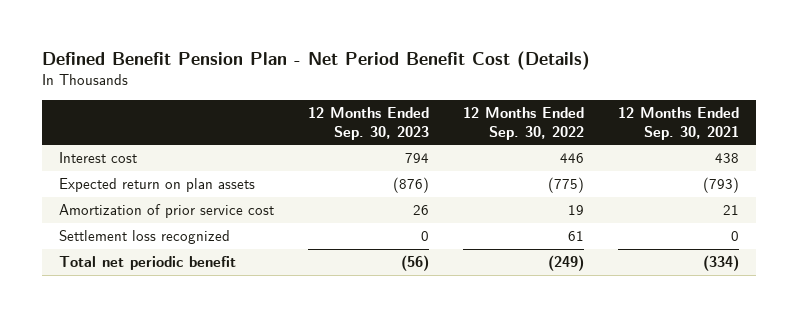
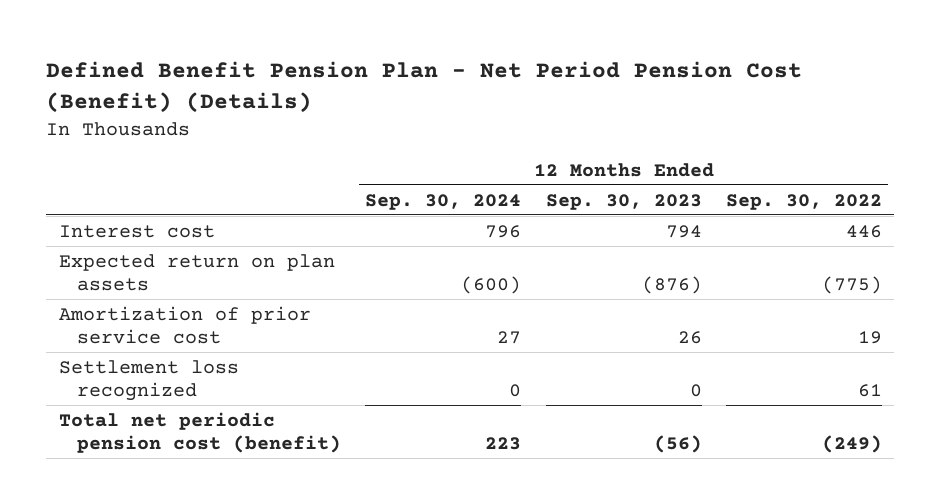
- Defined Benefit Pension Plan - Net Period Benefit Cost (Details)
+ Defined Benefit Pension Plan - Net Period Pension Cost (Benefit) (Details)
- | 12 Months Ended Sep. 30, 2023 | 12 Months Ended Sep. 30, 2022 | 12 Months Ended Sep. 30, 2021
+ | 12 Months Ended Sep. 30, 2024 | 12 Months Ended Sep. 30, 2023 | 12 Months Ended Sep. 30, 2022
- Total net periodic benefit | (56) | (249) | (334)
+ Total net periodic pension cost (benefit) | 223 | (56) | (249)

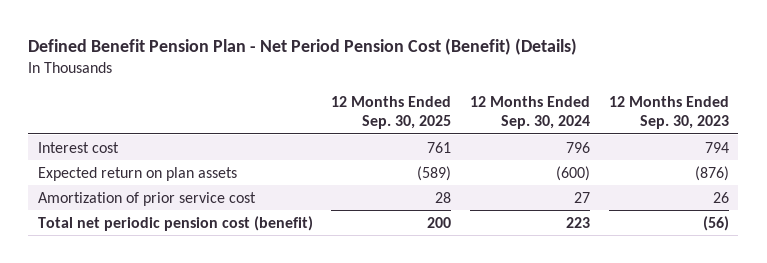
- | 12 Months Ended Sep. 30, 2024 | 12 Months Ended Sep. 30, 2023 | 12 Months Ended Sep. 30, 2022
+ | 12 Months Ended Sep. 30, 2025 | 12 Months Ended Sep. 30, 2024 | 12 Months Ended Sep. 30, 2023
- Settlement loss recognized | 0 | 0 | 61

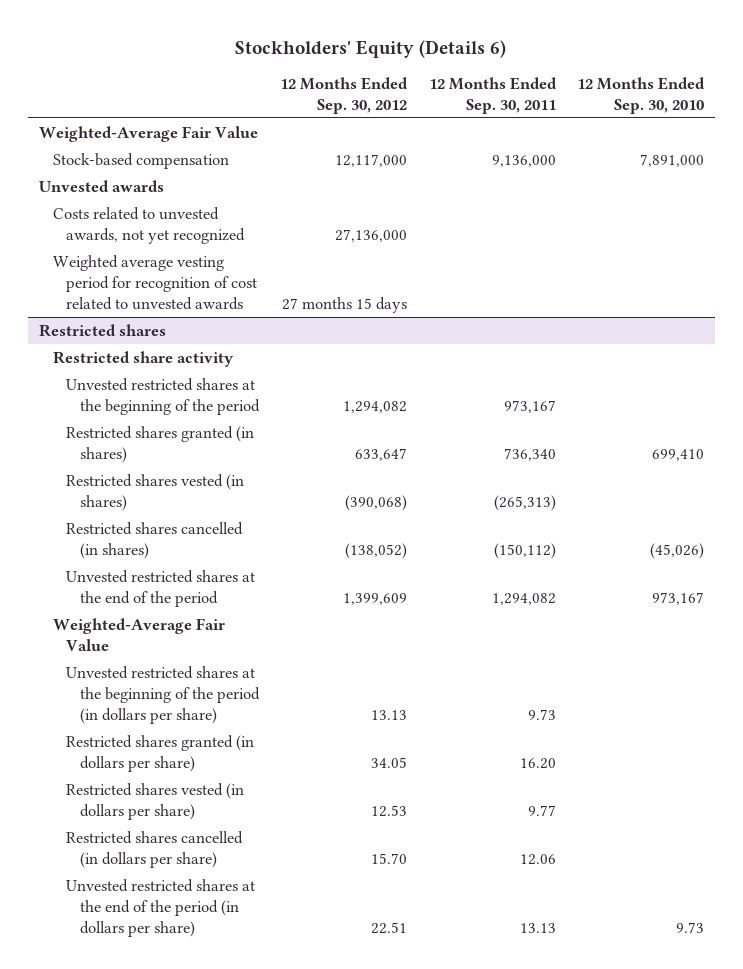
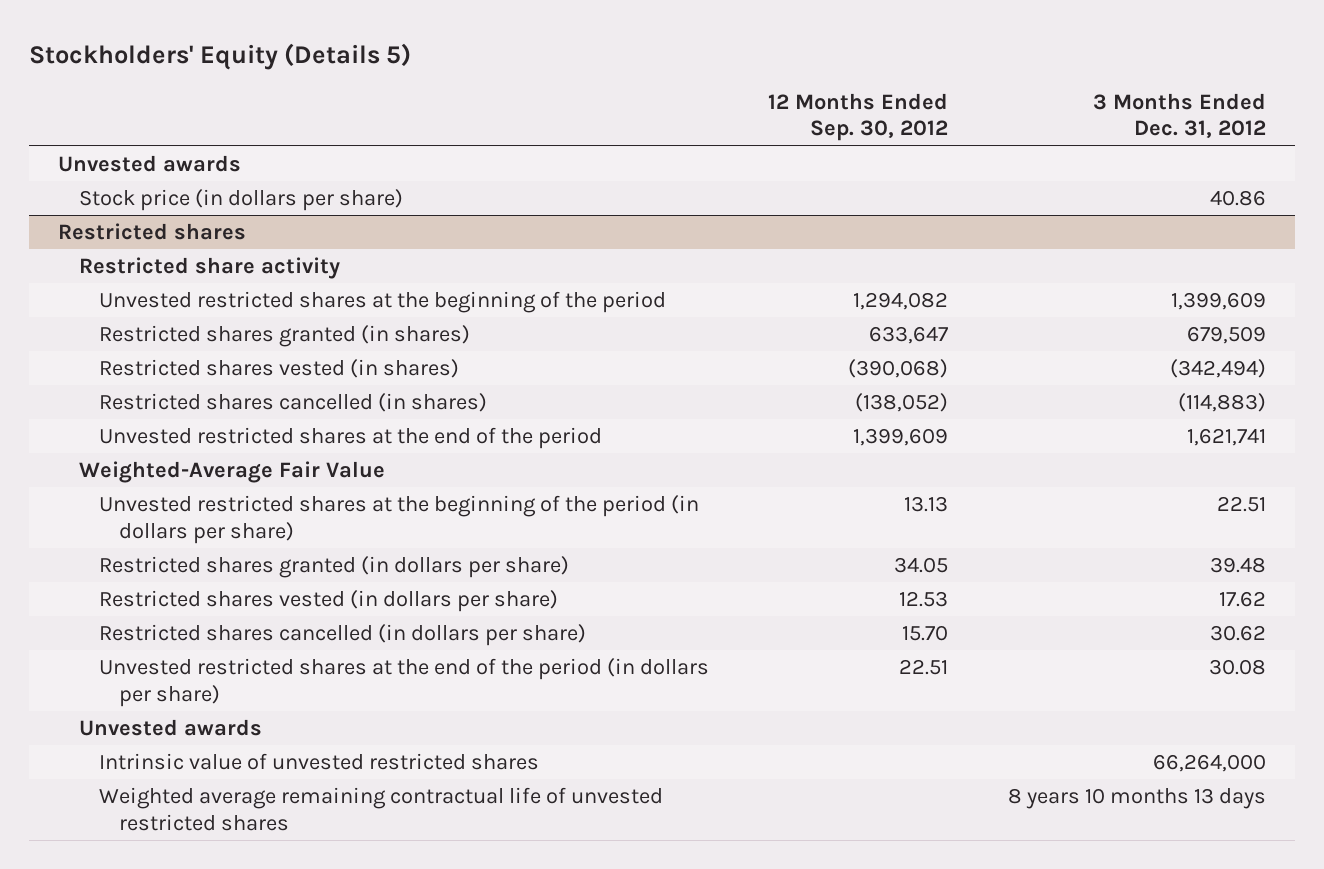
- Stockholders' Equity (Details 6)
+ Stockholders' Equity (Details 5)
- | 12 Months Ended Sep. 30, 2012 | 12 Months Ended Sep. 30, 2011 | 12 Months Ended Sep. 30, 2010
+ | 12 Months Ended Sep. 30, 2012 | 3 Months Ended Dec. 31, 2012
- Weighted-Average Fair Value
- Stock-based compensation | 12,117,000 | 9,136,000 | 7,891,000
- Costs related to unvested awards, not yet recognized | 27,136,000 | |
- Weighted average vesting period for recognition of cost related to unvested awards | 27 months 15 days | |
+ Stock price (in dollars per share) | | 40.86
@ Restricted shares
+ Unvested awards
+ Intrinsic value of unvested restricted shares | | 66,264,000
+ Weighted average remaining contractual life of unvested restricted shares | | 8 years 10 months 13 days

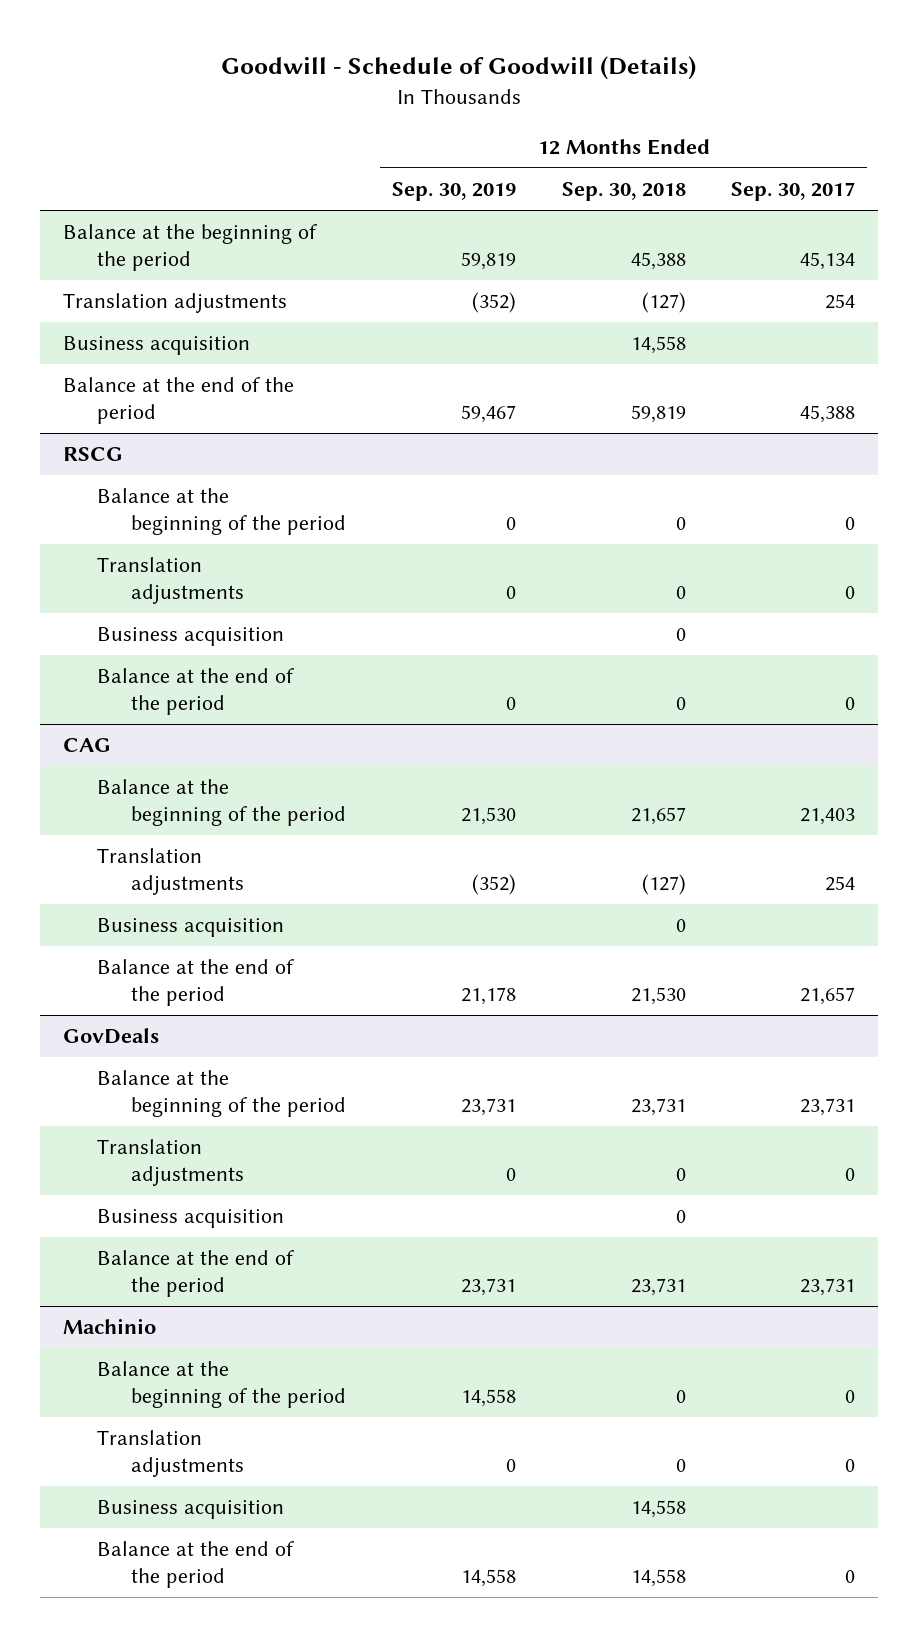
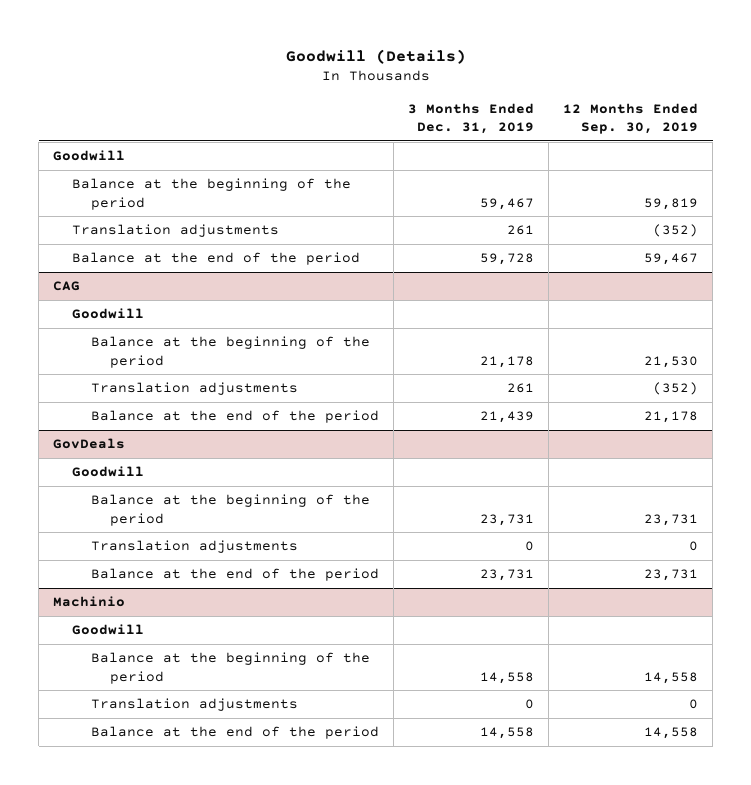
- Goodwill - Schedule of Goodwill (Details)
+ Goodwill (Details)
- | 12 Months Ended Sep. 30, 2019 | 12 Months Ended Sep. 30, 2018 | 12 Months Ended Sep. 30, 2017
+ | 3 Months Ended Dec. 31, 2019 | 12 Months Ended Sep. 30, 2019
+ Goodwill
- Business acquisition | | 14,558 |
- RSCG
- Balance at the beginning of the period | 0 | 0 | 0
- Translation adjustments | 0 | 0 | 0
- Business acquisition | | 0 |
- Balance at the end of the period | 0 | 0 | 0
@ CAG
+ Goodwill
- Business acquisition | | 0 |
@ GovDeals
+ Goodwill
- Business acquisition | | 0 |
@ Machinio
+ Goodwill
- Business acquisition | | 14,558 |

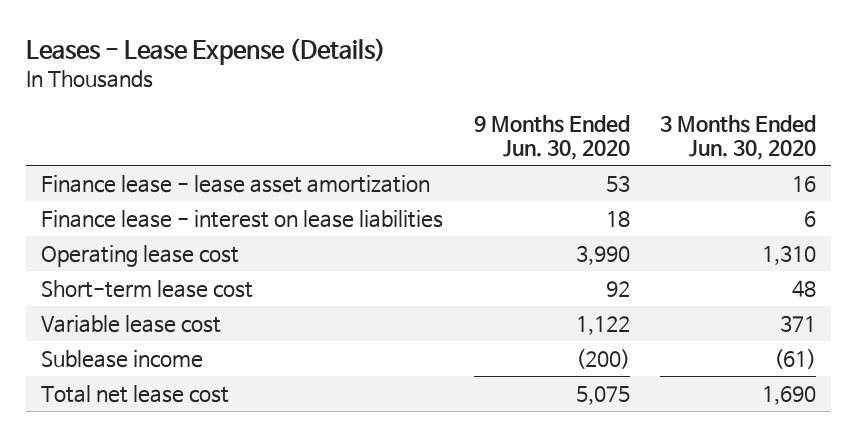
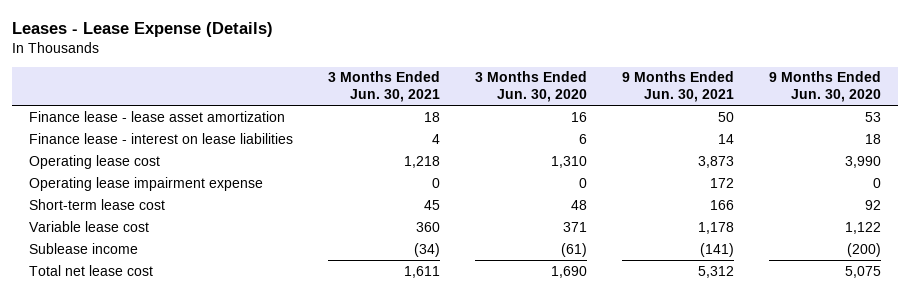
- | 9 Months Ended Jun. 30, 2020 | 3 Months Ended Jun. 30, 2020
+ | 3 Months Ended Jun. 30, 2021 | 3 Months Ended Jun. 30, 2020 | 9 Months Ended Jun. 30, 2021 | 9 Months Ended Jun. 30, 2020
+ Operating lease impairment expense | 0 | 0 | 172 | 0

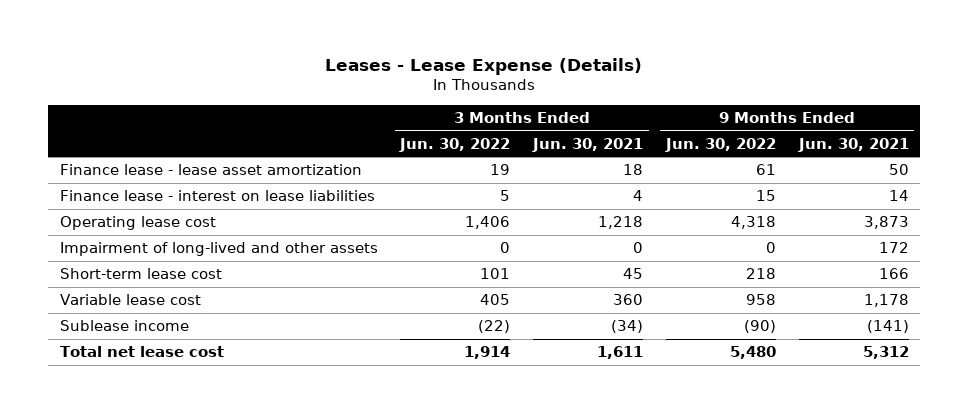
- | 3 Months Ended Jun. 30, 2021 | 3 Months Ended Jun. 30, 2020 | 9 Months Ended Jun. 30, 2021 | 9 Months Ended Jun. 30, 2020
+ | 3 Months Ended Jun. 30, 2022 | 3 Months Ended Jun. 30, 2021 | 9 Months Ended Jun. 30, 2022 | 9 Months Ended Jun. 30, 2021
- Operating lease impairment expense | 0 | 0 | 172 | 0
+ Impairment of long-lived and other assets | 0 | 0 | 0 | 172

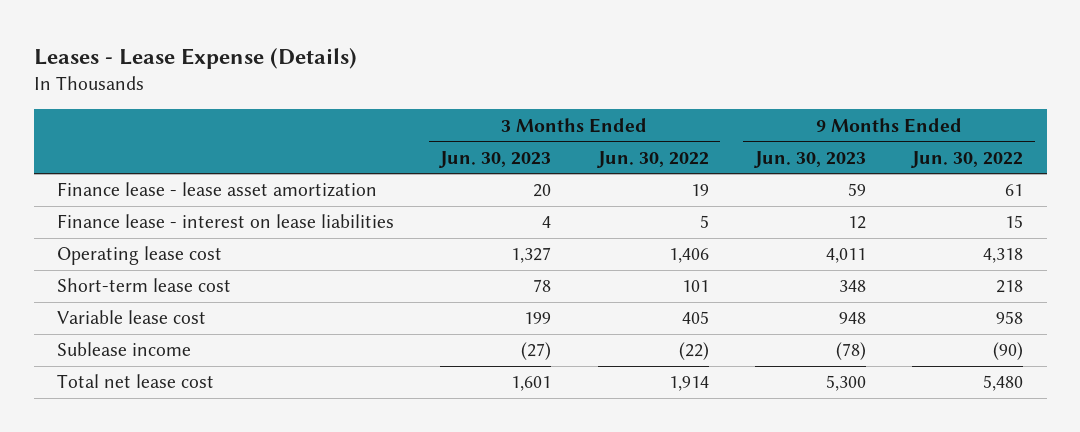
- | 3 Months Ended Jun. 30, 2022 | 3 Months Ended Jun. 30, 2021 | 9 Months Ended Jun. 30, 2022 | 9 Months Ended Jun. 30, 2021
+ | 3 Months Ended Jun. 30, 2023 | 3 Months Ended Jun. 30, 2022 | 9 Months Ended Jun. 30, 2023 | 9 Months Ended Jun. 30, 2022
- Impairment of long-lived and other assets | 0 | 0 | 0 | 172

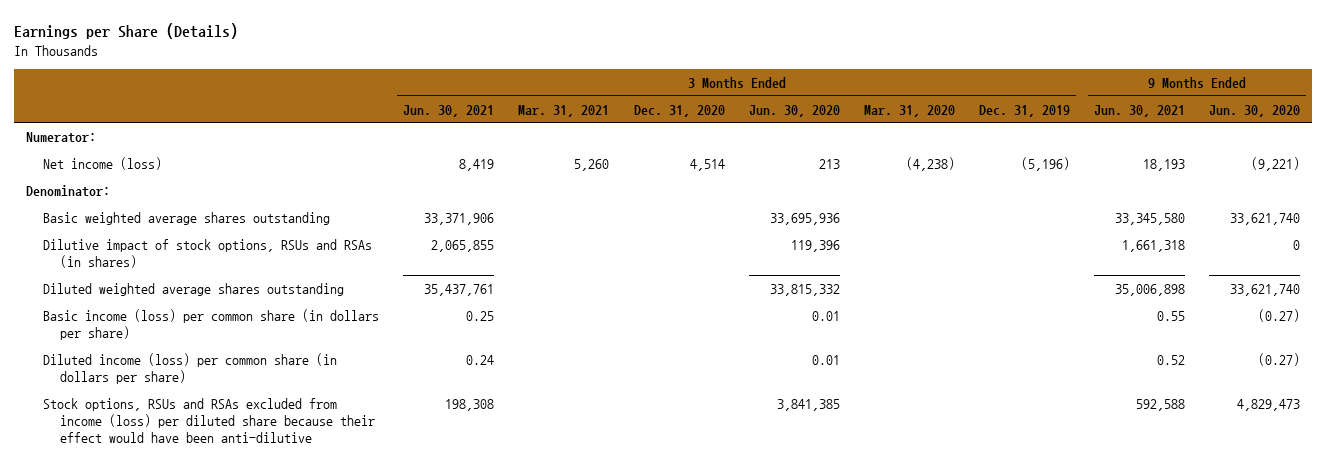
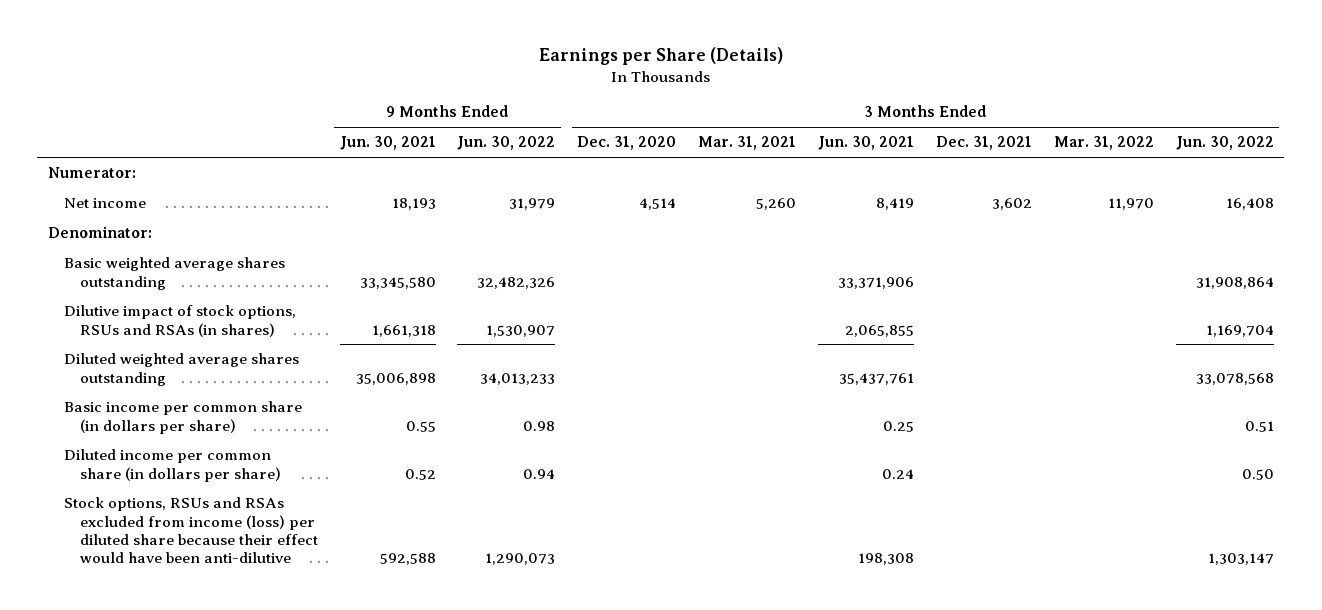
- | 3 Months Ended Jun. 30, 2021 | 3 Months Ended Mar. 31, 2021 | 3 Months Ended Dec. 31, 2020 | 3 Months Ended Jun. 30, 2020 | 3 Months Ended Mar. 31, 2020 | 3 Months Ended Dec. 31, 2019 | 9 Months Ended Jun. 30, 2021 | 9 Months Ended Jun. 30, 2020
+ | 9 Months Ended Jun. 30, 2021 | 9 Months Ended Jun. 30, 2022 | 3 Months Ended Dec. 31, 2020 | 3 Months Ended Mar. 31, 2021 | 3 Months Ended Jun. 30, 2021 | 3 Months Ended Dec. 31, 2021 | 3 Months Ended Mar. 31, 2022 | 3 Months Ended Jun. 30, 2022
- Net income (loss) | 8,419 | 5,260 | 4,514 | 213 | (4,238) | (5,196) | 18,193 | (9,221)
+ Net income | 18,193 | 31,979 | 4,514 | 5,260 | 8,419 | 3,602 | 11,970 | 16,408
- Basic income (loss) per common share (in dollars per share) | 0.25 | | | 0.01 | | | 0.55 | (0.27)
- Diluted income (loss) per common share (in dollars per share) | 0.24 | | | 0.01 | | | 0.52 | (0.27)
+ Basic income per common share (in dollars per share) | 0.55 | 0.98 | | | 0.25 | | | 0.51
+ Diluted income per common share (in dollars per share) | 0.52 | 0.94 | | | 0.24 | | | 0.50

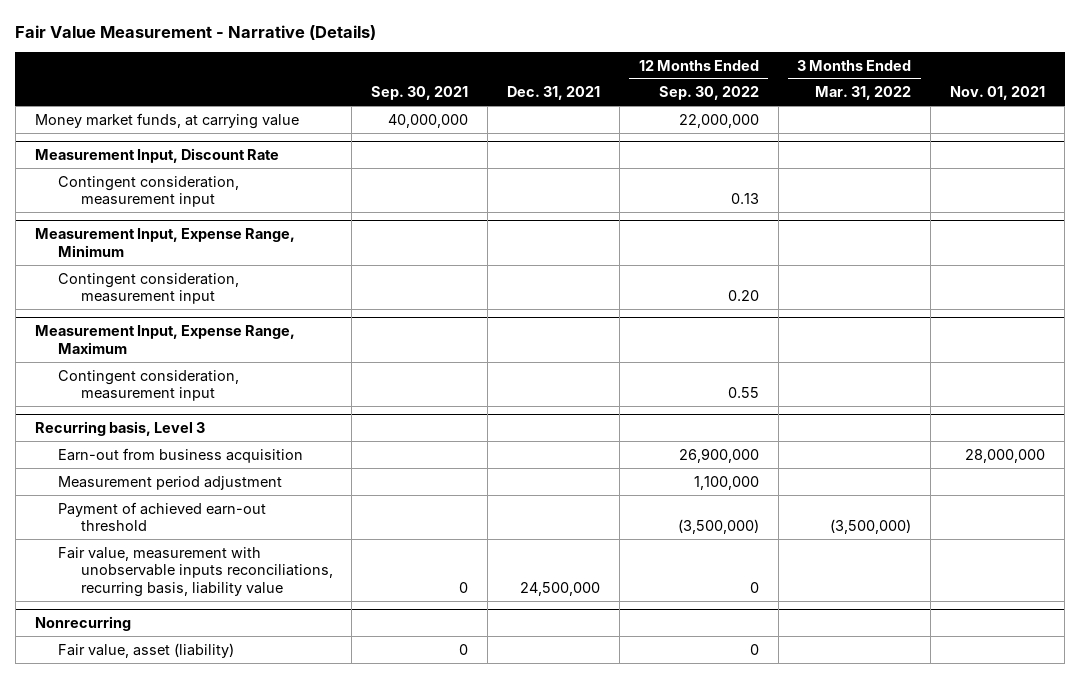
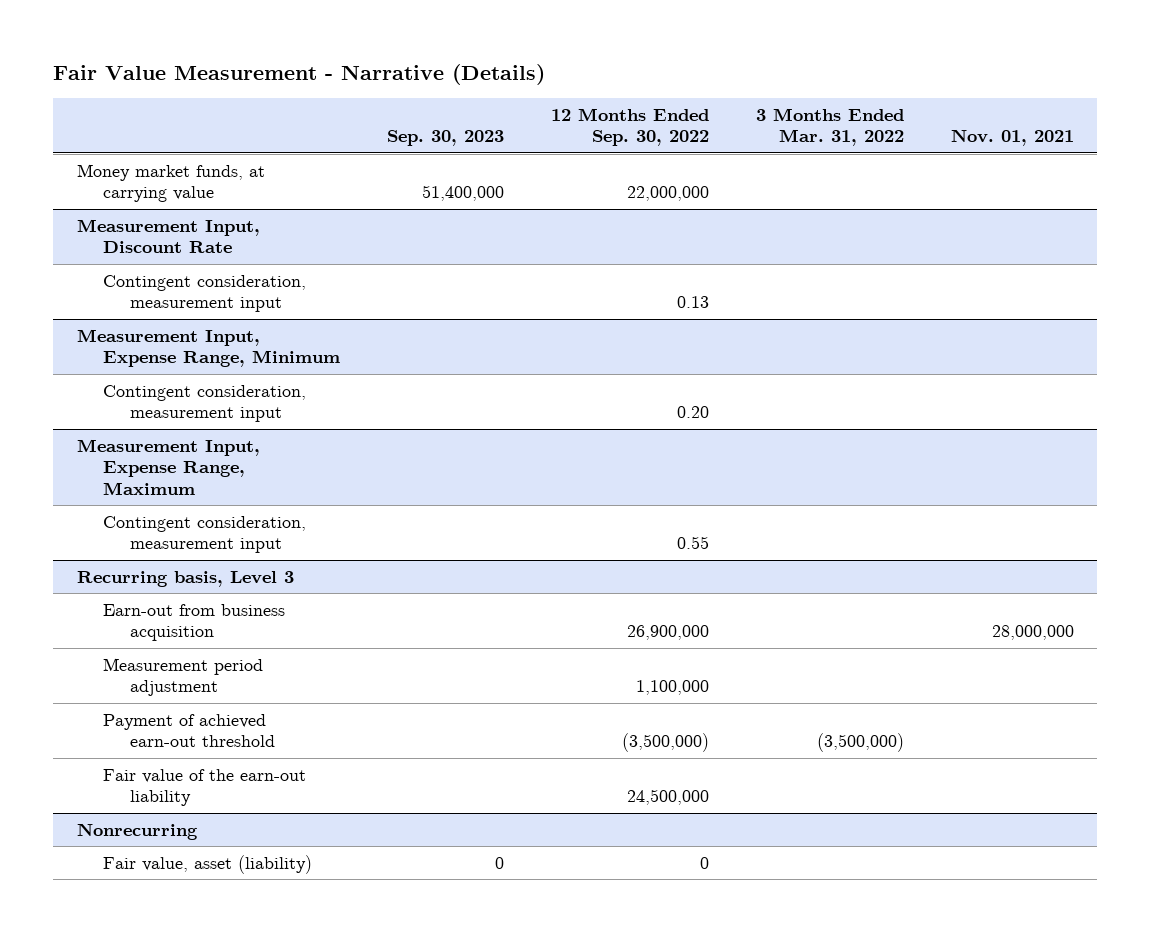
- | Sep. 30, 2021 | Dec. 31, 2021 | 12 Months Ended Sep. 30, 2022 | 3 Months Ended Mar. 31, 2022 | Nov. 01, 2021
+ | Sep. 30, 2023 | 12 Months Ended Sep. 30, 2022 | 3 Months Ended Mar. 31, 2022 | Nov. 01, 2021
@ Recurring basis, Level 3
- Fair value, measurement with unobservable inputs reconciliations, recurring basis, liability value | 0 | 24,500,000 | 0 | |
+ Fair value of the earn-out liability | | 24,500,000 | |

